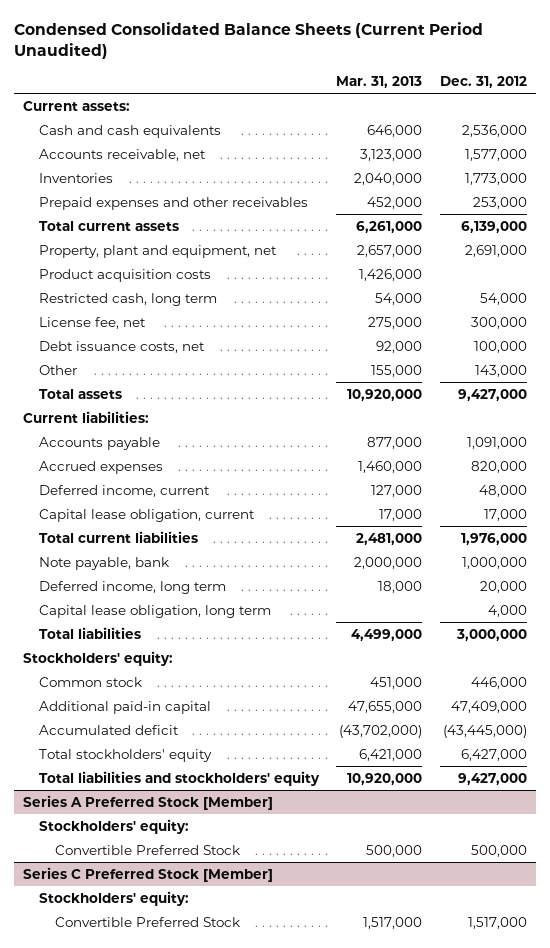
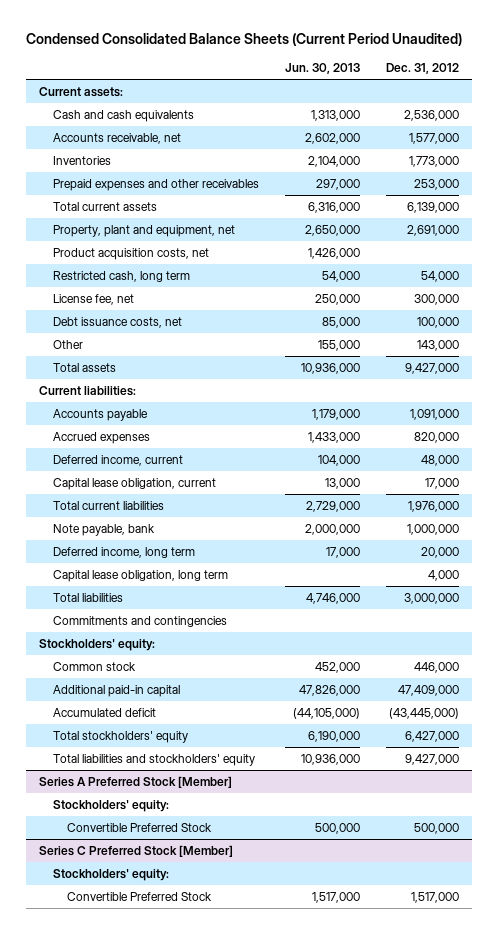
- | Mar. 31, 2013 | Dec. 31, 2012
+ | Jun. 30, 2013 | Dec. 31, 2012
- Product acquisition costs | 1,426,000 |
+ Product acquisition costs, net | 1,426,000 |
+ Commitments and contingencies

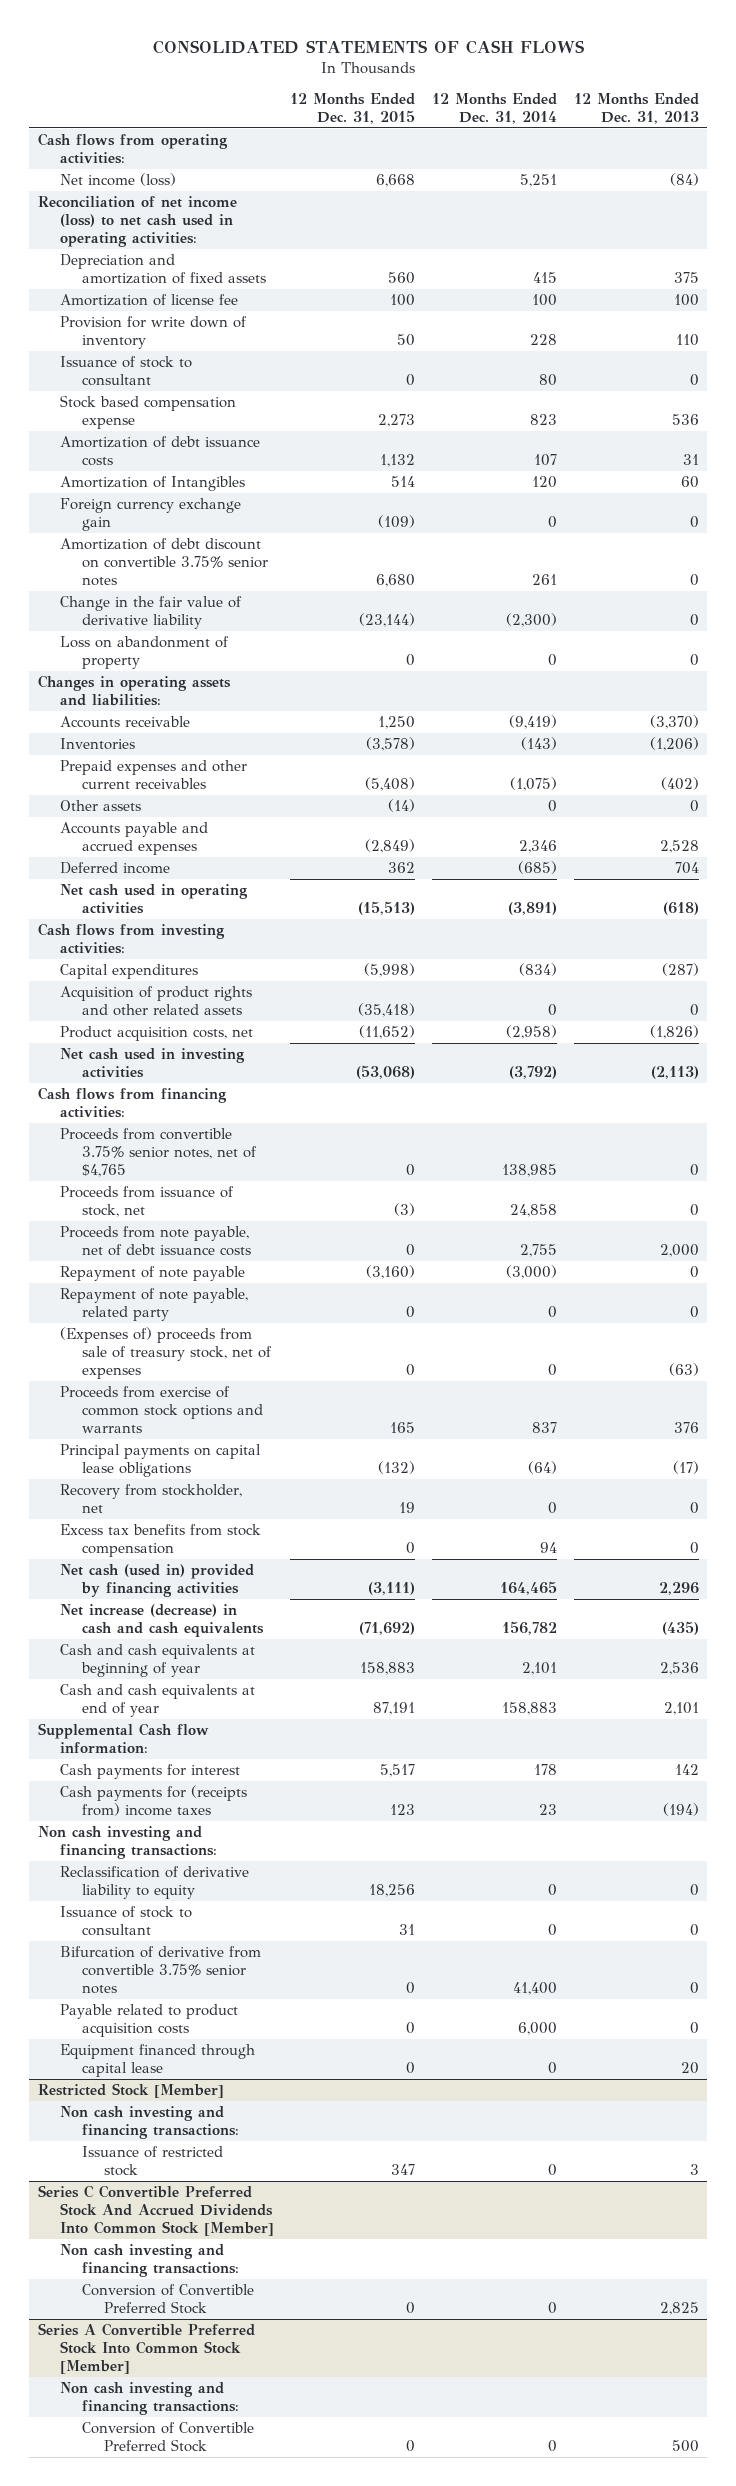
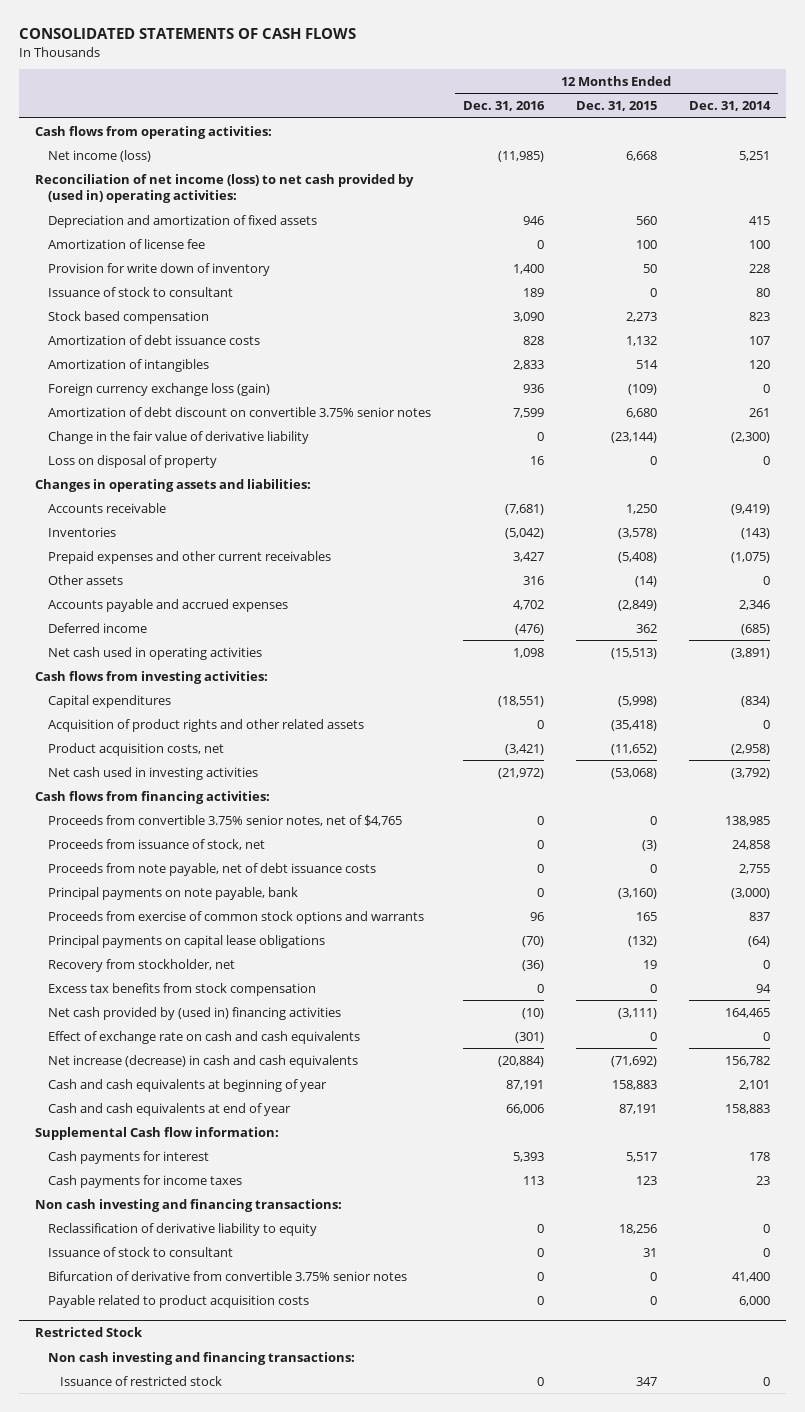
- | 12 Months Ended Dec. 31, 2015 | 12 Months Ended Dec. 31, 2014 | 12 Months Ended Dec. 31, 2013
+ | 12 Months Ended Dec. 31, 2016 | 12 Months Ended Dec. 31, 2015 | 12 Months Ended Dec. 31, 2014
- Reconciliation of net income (loss) to net cash used in operating activities:
+ Reconciliation of net income (loss) to net cash provided by (used in) operating activities:
- Stock based compensation expense | 2,273 | 823 | 536
+ Stock based compensation | 3,090 | 2,273 | 823
- Amortization of Intangibles | 514 | 120 | 60
- Foreign currency exchange gain | (109) | 0 | 0
+ Amortization of intangibles | 2,833 | 514 | 120
+ Foreign currency exchange loss (gain) | 936 | (109) | 0
- Loss on abandonment of property | 0 | 0 | 0
+ Loss on disposal of property | 16 | 0 | 0
- Repayment of note payable | (3,160) | (3,000) | 0
- Repayment of note payable, related party | 0 | 0 | 0
- (Expenses of) proceeds from sale of treasury stock, net of expenses | 0 | 0 | (63)
+ Principal payments on note payable, bank | 0 | (3,160) | (3,000)
- Net cash (used in) provided by financing activities | (3,111) | 164,465 | 2,296
+ Net cash provided by (used in) financing activities | (10) | (3,111) | 164,465
+ Effect of exchange rate on cash and cash equivalents | (301) | 0 | 0
- Cash payments for (receipts from) income taxes | 123 | 23 | (194)
+ Cash payments for income taxes | 113 | 123 | 23
- Equipment financed through capital lease | 0 | 0 | 20
- Restricted Stock [Member]
+ Restricted Stock
- Series C Convertible Preferred Stock And Accrued Dividends Into Common Stock [Member]
- Non cash investing and financing transactions:
- Conversion of Convertible Preferred Stock | 0 | 0 | 2,825
- Series A Convertible Preferred Stock Into Common Stock [Member]
- Non cash investing and financing transactions:
- Conversion of Convertible Preferred Stock | 0 | 0 | 500

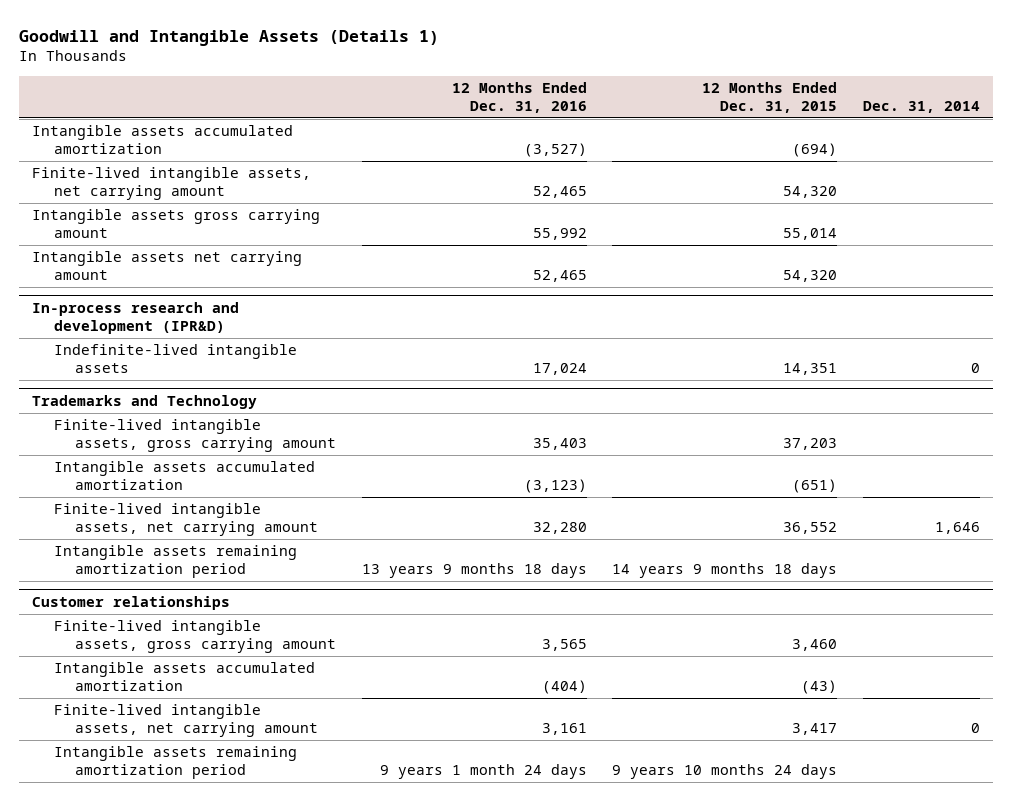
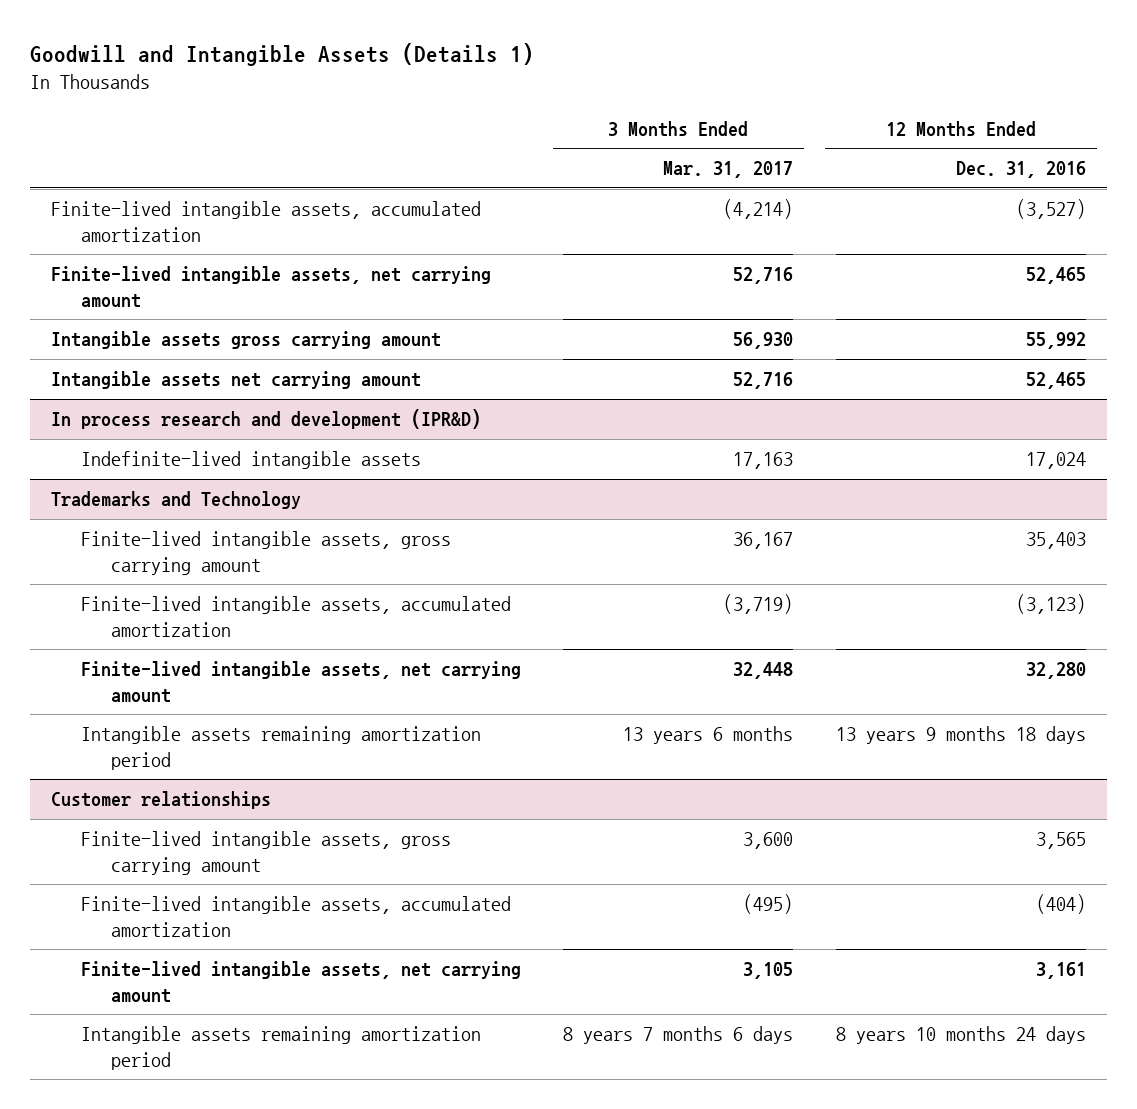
- | 12 Months Ended Dec. 31, 2016 | 12 Months Ended Dec. 31, 2015 | Dec. 31, 2014
+ | 3 Months Ended Mar. 31, 2017 | 12 Months Ended Dec. 31, 2016
- Intangible assets accumulated amortization | (3,527) | (694) |
+ Finite-lived intangible assets, accumulated amortization | (4,214) | (3,527)
- In-process research and development (IPR&D)
+ In process research and development (IPR&D)
@ Trademarks and Technology
- Intangible assets accumulated amortization | (3,123) | (651) |
+ Finite-lived intangible assets, accumulated amortization | (3,719) | (3,123)
@ Customer relationships
- Intangible assets accumulated amortization | (404) | (43) |
+ Finite-lived intangible assets, accumulated amortization | (495) | (404)
- Intangible assets remaining amortization period | 9 years 1 month 24 days | 9 years 10 months 24 days |
+ Intangible assets remaining amortization period | 8 years 7 months 6 days | 8 years 10 months 24 days

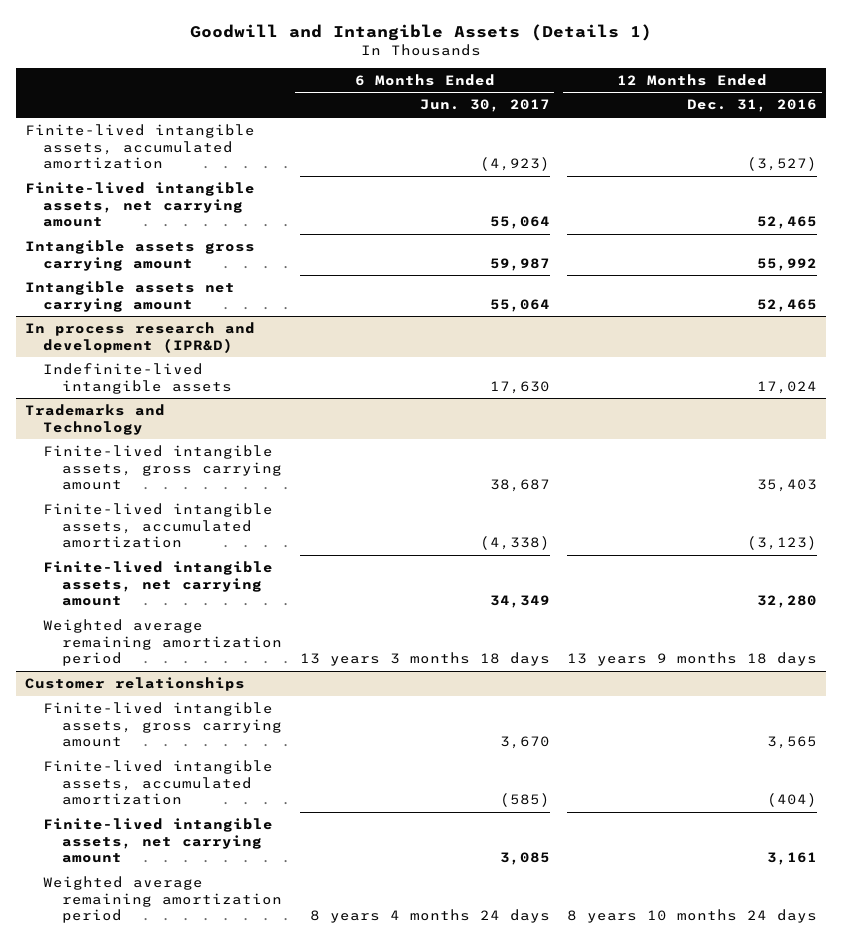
- | 3 Months Ended Mar. 31, 2017 | 12 Months Ended Dec. 31, 2016
+ | 6 Months Ended Jun. 30, 2017 | 12 Months Ended Dec. 31, 2016
@ Trademarks and Technology
- Intangible assets remaining amortization period | 13 years 6 months | 13 years 9 months 18 days
+ Weighted average remaining amortization period | 13 years 3 months 18 days | 13 years 9 months 18 days
@ Customer relationships
- Intangible assets remaining amortization period | 8 years 7 months 6 days | 8 years 10 months 24 days
+ Weighted average remaining amortization period | 8 years 4 months 24 days | 8 years 10 months 24 days

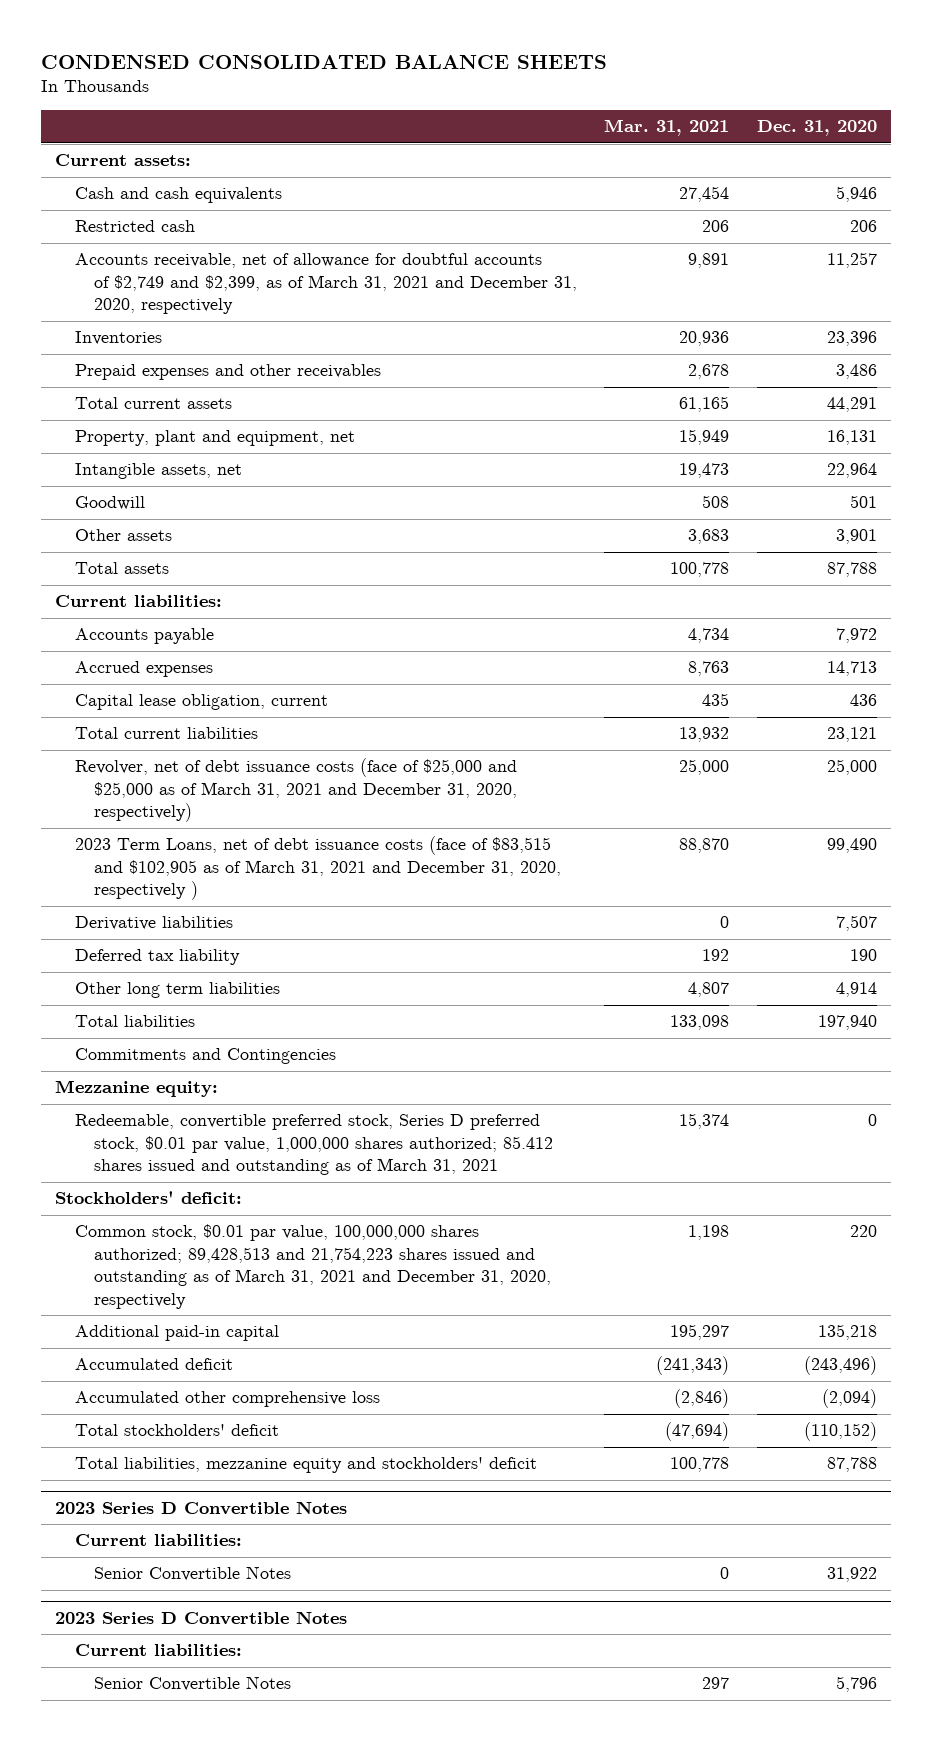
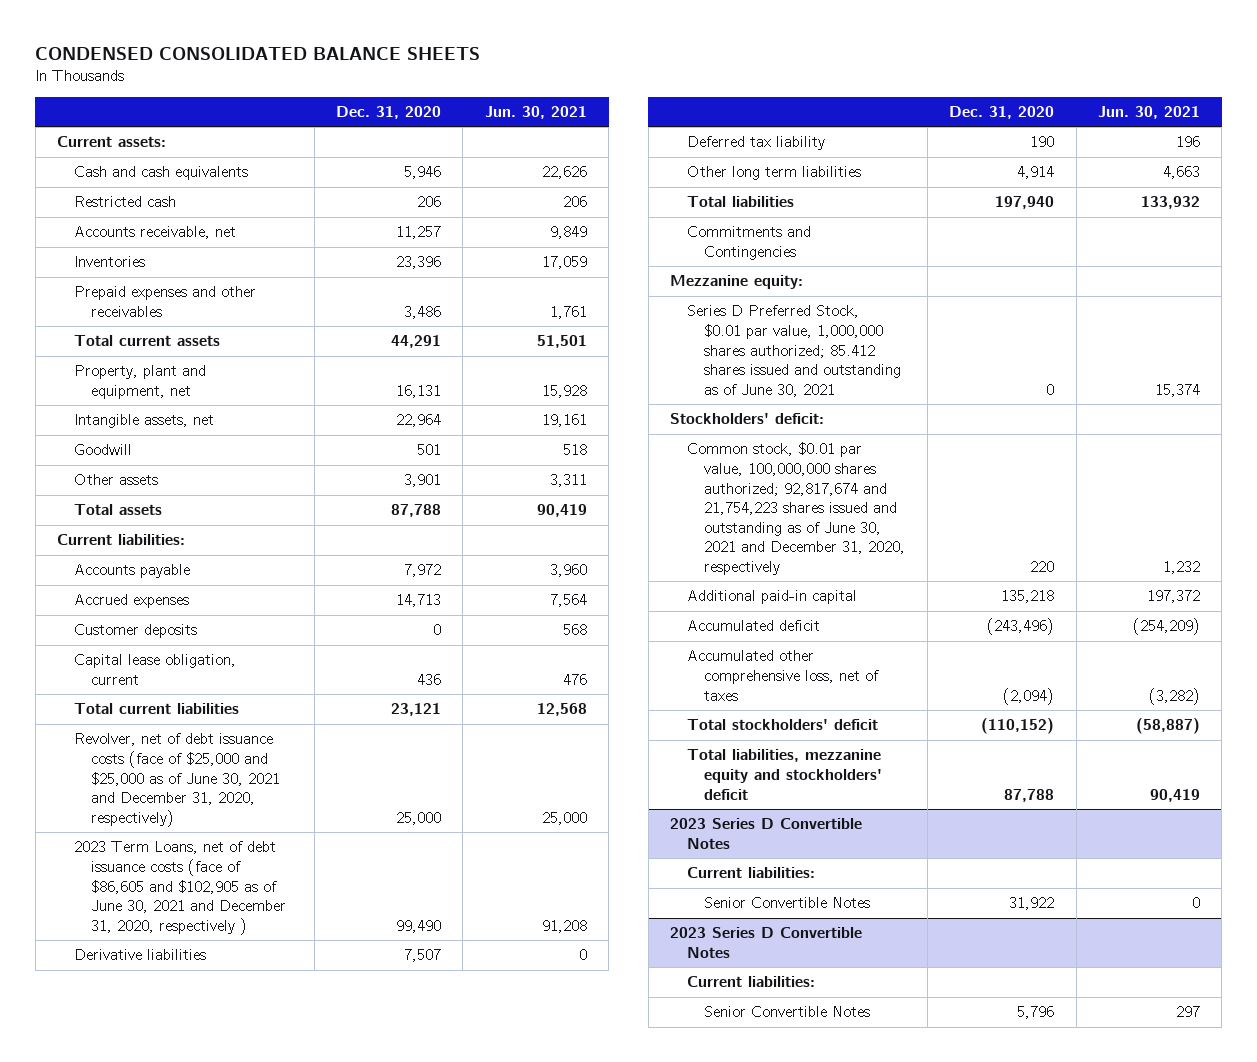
- | Mar. 31, 2021 | Dec. 31, 2020
+ | Dec. 31, 2020 | Jun. 30, 2021
- Accounts receivable, net of allowance for doubtful accounts of $2,749 and $2,399, as of March 31, 2021 and December 31, 2020, respectively | 9,891 | 11,257
+ Accounts receivable, net | 11,257 | 9,849
+ Customer deposits | 0 | 568
- Revolver, net of debt issuance costs (face of $25,000 and $25,000 as of March 31, 2021 and December 31, 2020, respectively) | 25,000 | 25,000
- 2023 Term Loans, net of debt issuance costs (face of $83,515 and $102,905 as of March 31, 2021 and December 31, 2020, respectively ) | 88,870 | 99,490
+ Revolver, net of debt issuance costs (face of $25,000 and $25,000 as of June 30, 2021 and December 31, 2020, respectively) | 25,000 | 25,000
+ 2023 Term Loans, net of debt issuance costs (face of $86,605 and $102,905 as of June 30, 2021 and December 31, 2020, respectively ) | 99,490 | 91,208
- Redeemable, convertible preferred stock, Series D preferred stock, $0.01 par value, 1,000,000 shares authorized; 85.412 shares issued and outstanding as of March 31, 2021 | 15,374 | 0
+ Series D Preferred Stock, $0.01 par value, 1,000,000 shares authorized; 85.412 shares issued and outstanding as of June 30, 2021 | 0 | 15,374
- Common stock, $0.01 par value, 100,000,000 shares authorized; 89,428,513 and 21,754,223 shares issued and outstanding as of March 31, 2021 and December 31, 2020, respectively | 1,198 | 220
+ Common stock, $0.01 par value, 100,000,000 shares authorized; 92,817,674 and 21,754,223 shares issued and outstanding as of June 30, 2021 and December 31, 2020, respectively | 220 | 1,232
- Accumulated other comprehensive loss | (2,846) | (2,094)
+ Accumulated other comprehensive loss, net of taxes | (2,094) | (3,282)

